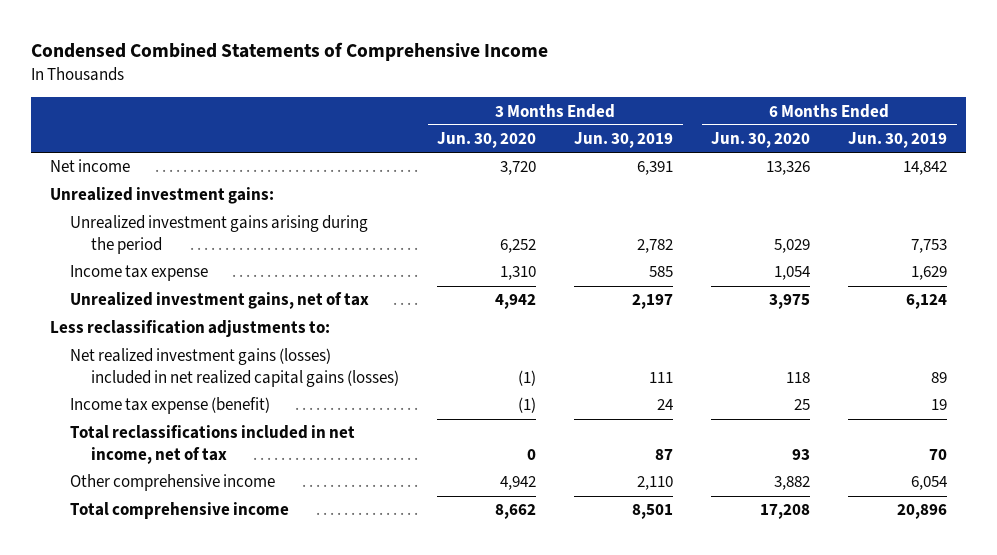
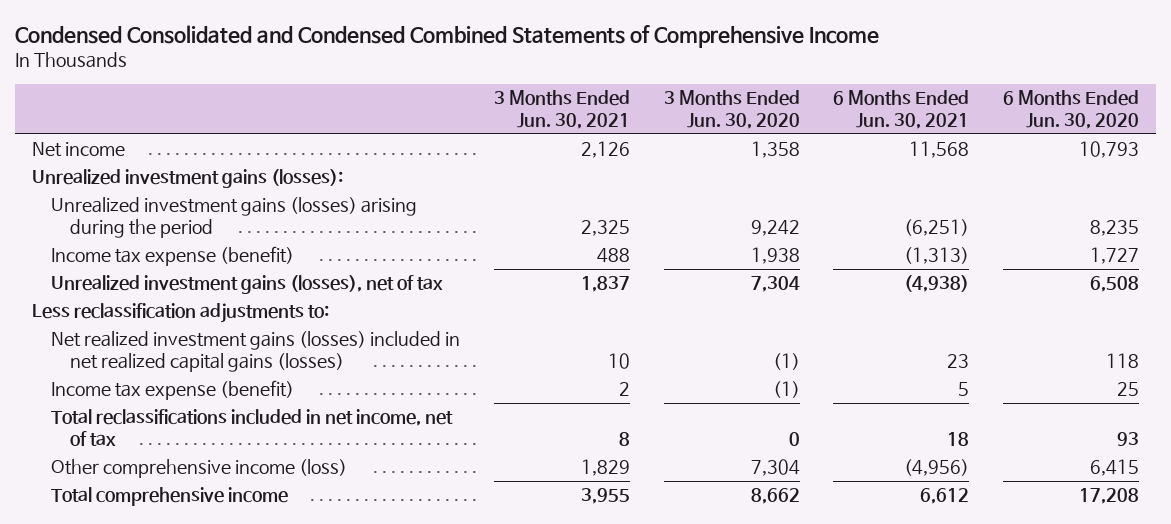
- Condensed Combined Statements of Comprehensive Income
+ Condensed Consolidated and Condensed Combined Statements of Comprehensive Income
- | 3 Months Ended Jun. 30, 2020 | 3 Months Ended Jun. 30, 2019 | 6 Months Ended Jun. 30, 2020 | 6 Months Ended Jun. 30, 2019
+ | 3 Months Ended Jun. 30, 2021 | 3 Months Ended Jun. 30, 2020 | 6 Months Ended Jun. 30, 2021 | 6 Months Ended Jun. 30, 2020
- Net income | 3,720 | 6,391 | 13,326 | 14,842
- Unrealized investment gains:
- Unrealized investment gains arising during the period | 6,252 | 2,782 | 5,029 | 7,753
- Income tax expense | 1,310 | 585 | 1,054 | 1,629
- Unrealized investment gains, net of tax | 4,942 | 2,197 | 3,975 | 6,124
+ Net income | 2,126 | 1,358 | 11,568 | 10,793
+ Unrealized investment gains (losses):
+ Unrealized investment gains (losses) arising during the period | 2,325 | 9,242 | (6,251) | 8,235
+ Income tax expense (benefit) | 488 | 1,938 | (1,313) | 1,727
+ Unrealized investment gains (losses), net of tax | 1,837 | 7,304 | (4,938) | 6,508
- Other comprehensive income | 4,942 | 2,110 | 3,882 | 6,054
+ Other comprehensive income (loss) | 1,829 | 7,304 | (4,956) | 6,415

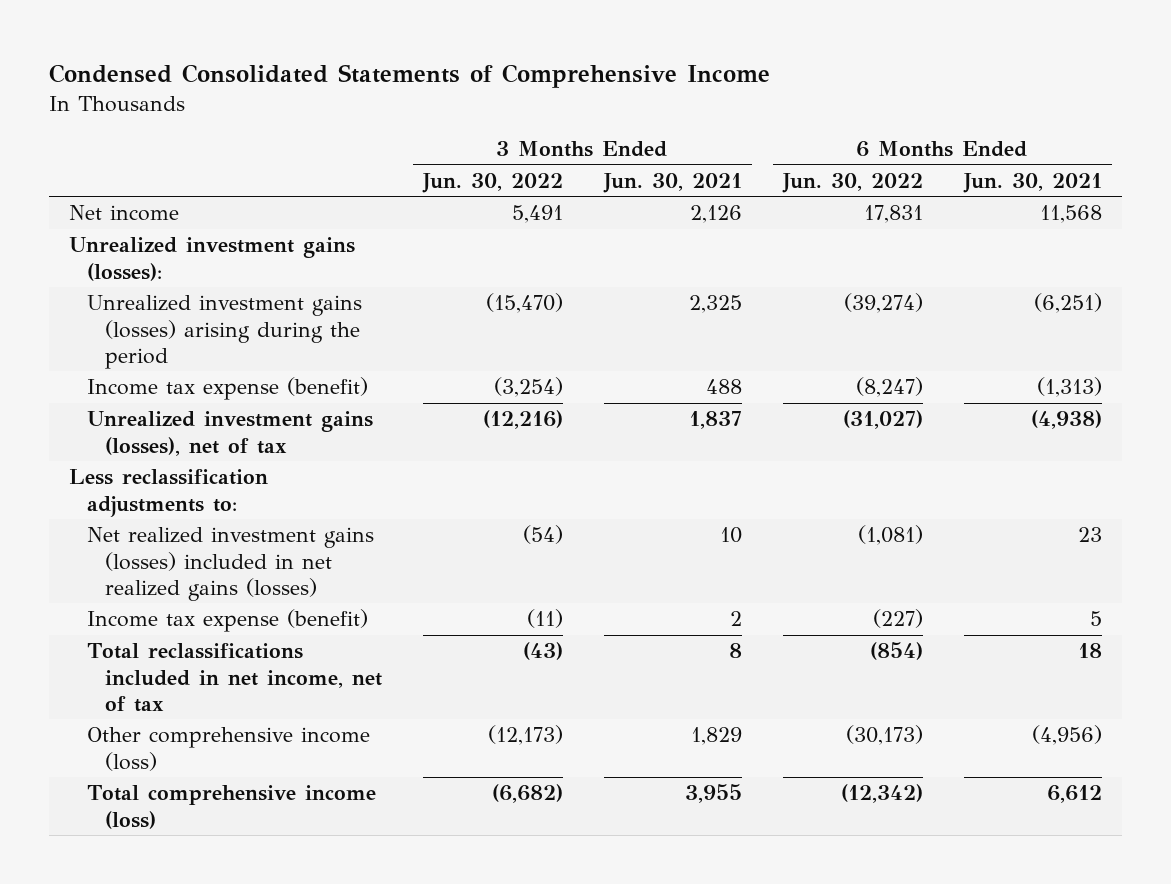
- Condensed Consolidated and Condensed Combined Statements of Comprehensive Income
+ Condensed Consolidated Statements of Comprehensive Income
- | 3 Months Ended Jun. 30, 2021 | 3 Months Ended Jun. 30, 2020 | 6 Months Ended Jun. 30, 2021 | 6 Months Ended Jun. 30, 2020
+ | 3 Months Ended Jun. 30, 2022 | 3 Months Ended Jun. 30, 2021 | 6 Months Ended Jun. 30, 2022 | 6 Months Ended Jun. 30, 2021
- Net realized investment gains (losses) included in net realized capital gains (losses) | 10 | (1) | 23 | 118
+ Net realized investment gains (losses) included in net realized gains (losses) | (54) | 10 | (1,081) | 23
- Total comprehensive income | 3,955 | 8,662 | 6,612 | 17,208
+ Total comprehensive income (loss) | (6,682) | 3,955 | (12,342) | 6,612

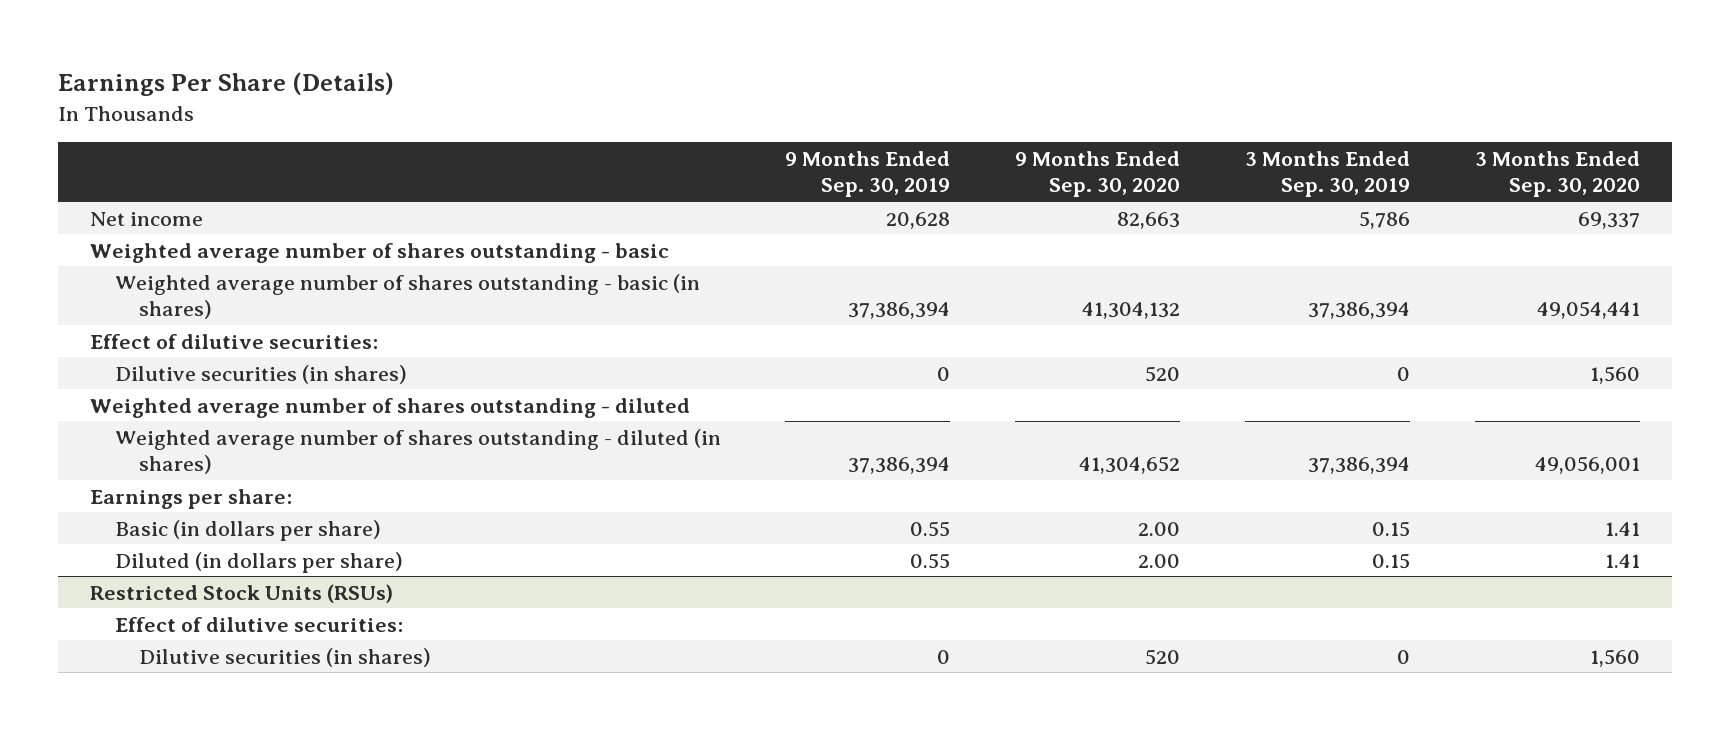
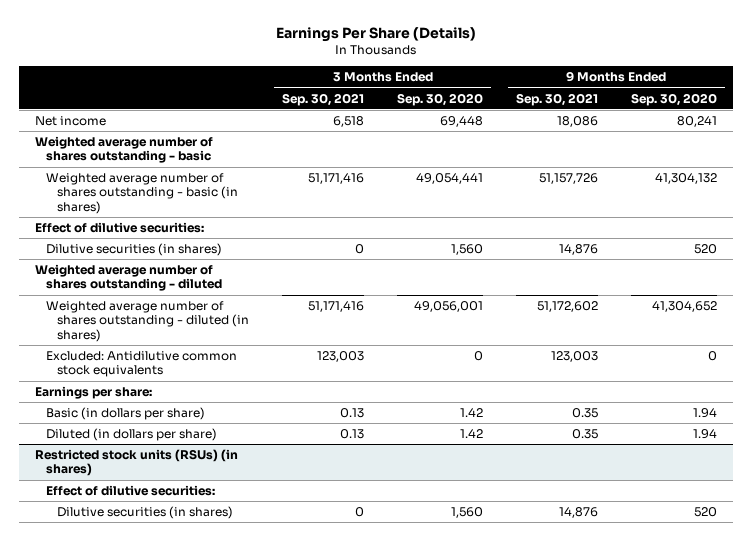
- | 9 Months Ended Sep. 30, 2019 | 9 Months Ended Sep. 30, 2020 | 3 Months Ended Sep. 30, 2019 | 3 Months Ended Sep. 30, 2020
+ | 3 Months Ended Sep. 30, 2021 | 3 Months Ended Sep. 30, 2020 | 9 Months Ended Sep. 30, 2021 | 9 Months Ended Sep. 30, 2020
- Net income | 20,628 | 82,663 | 5,786 | 69,337
+ Net income | 6,518 | 69,448 | 18,086 | 80,241
+ Excluded: Antidilutive common stock equivalents | 123,003 | 0 | 123,003 | 0
- Basic (in dollars per share) | 0.55 | 2.00 | 0.15 | 1.41
- Diluted (in dollars per share) | 0.55 | 2.00 | 0.15 | 1.41
- Restricted Stock Units (RSUs)
+ Basic (in dollars per share) | 0.13 | 1.42 | 0.35 | 1.94
+ Diluted (in dollars per share) | 0.13 | 1.42 | 0.35 | 1.94
+ Restricted stock units (RSUs) (in shares)

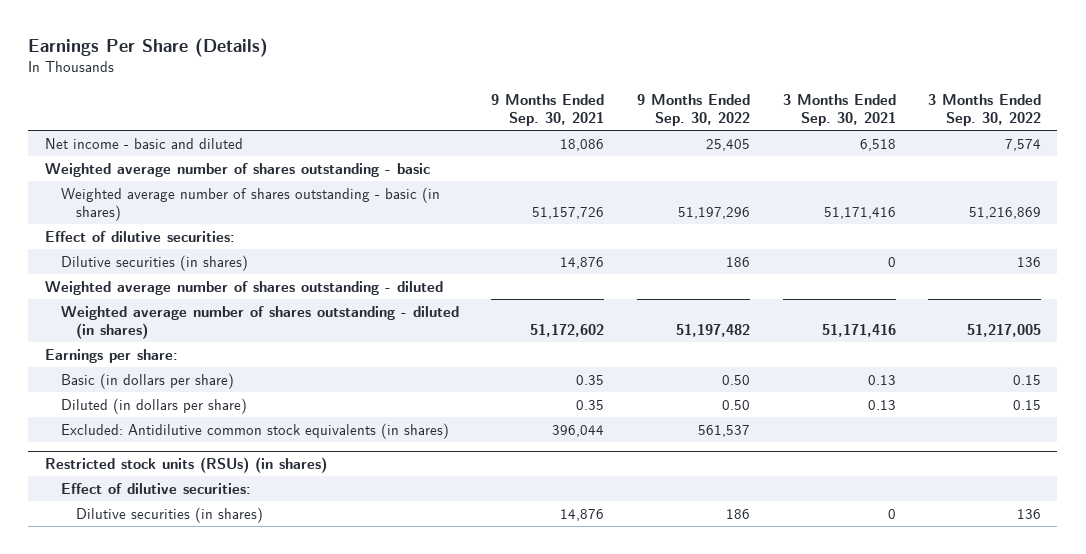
- | 3 Months Ended Sep. 30, 2021 | 3 Months Ended Sep. 30, 2020 | 9 Months Ended Sep. 30, 2021 | 9 Months Ended Sep. 30, 2020
+ | 9 Months Ended Sep. 30, 2021 | 9 Months Ended Sep. 30, 2022 | 3 Months Ended Sep. 30, 2021 | 3 Months Ended Sep. 30, 2022
- Net income | 6,518 | 69,448 | 18,086 | 80,241
+ Net income - basic and diluted | 18,086 | 25,405 | 6,518 | 7,574
- Excluded: Antidilutive common stock equivalents | 123,003 | 0 | 123,003 | 0
+ Excluded: Antidilutive common stock equivalents (in shares) | 396,044 | 561,537 | |

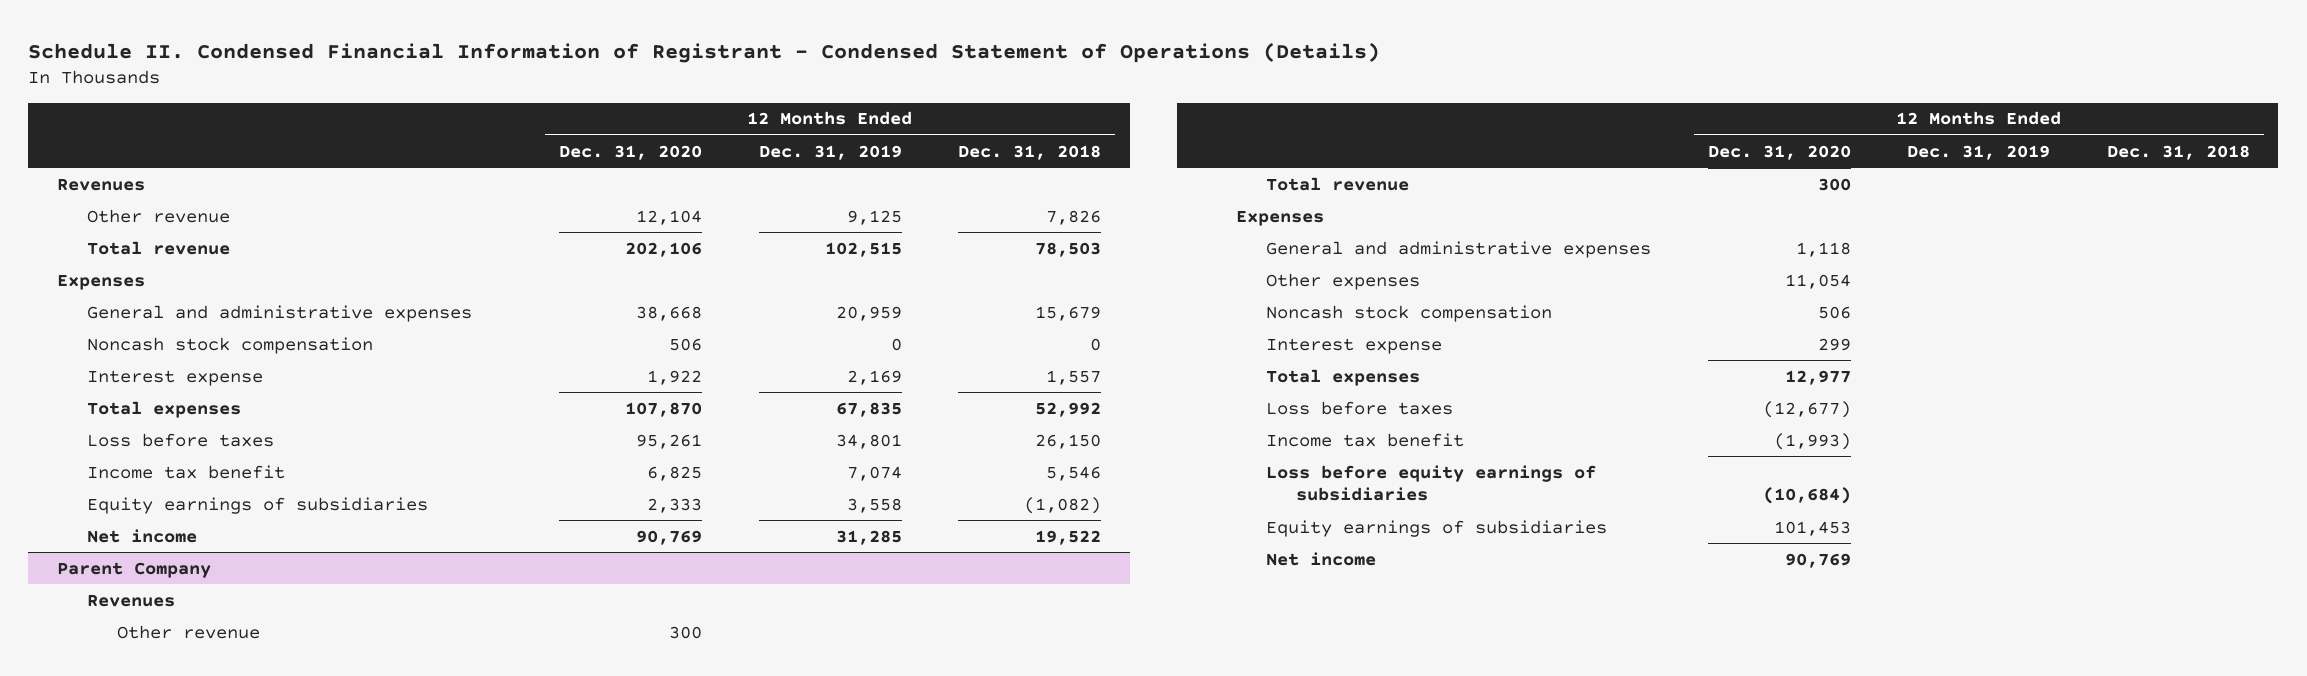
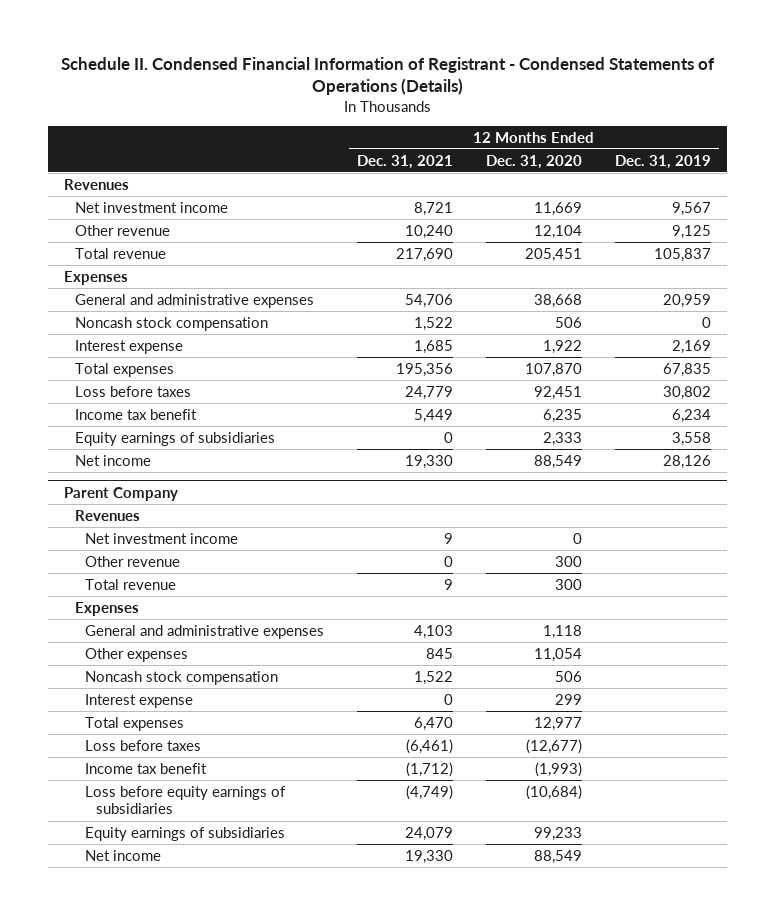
- Schedule II. Condensed Financial Information of Registrant - Condensed Statement of Operations (Details)
+ Schedule II. Condensed Financial Information of Registrant - Condensed Statements of Operations (Details)
- | 12 Months Ended Dec. 31, 2020 | 12 Months Ended Dec. 31, 2019 | 12 Months Ended Dec. 31, 2018
+ | 12 Months Ended Dec. 31, 2021 | 12 Months Ended Dec. 31, 2020 | 12 Months Ended Dec. 31, 2019
+ Net investment income | 8,721 | 11,669 | 9,567
- Total revenue | 202,106 | 102,515 | 78,503
+ Total revenue | 217,690 | 205,451 | 105,837
- Loss before taxes | 95,261 | 34,801 | 26,150
- Income tax benefit | 6,825 | 7,074 | 5,546
+ Loss before taxes | 24,779 | 92,451 | 30,802
+ Income tax benefit | 5,449 | 6,235 | 6,234
- Net income | 90,769 | 31,285 | 19,522
+ Net income | 19,330 | 88,549 | 28,126
@ Parent Company
+ Net investment income | 9 | 0 |
- Equity earnings of subsidiaries | 101,453 | |
- Net income | 90,769 | |
+ Equity earnings of subsidiaries | 24,079 | 99,233 |
+ Net income | 19,330 | 88,549 |

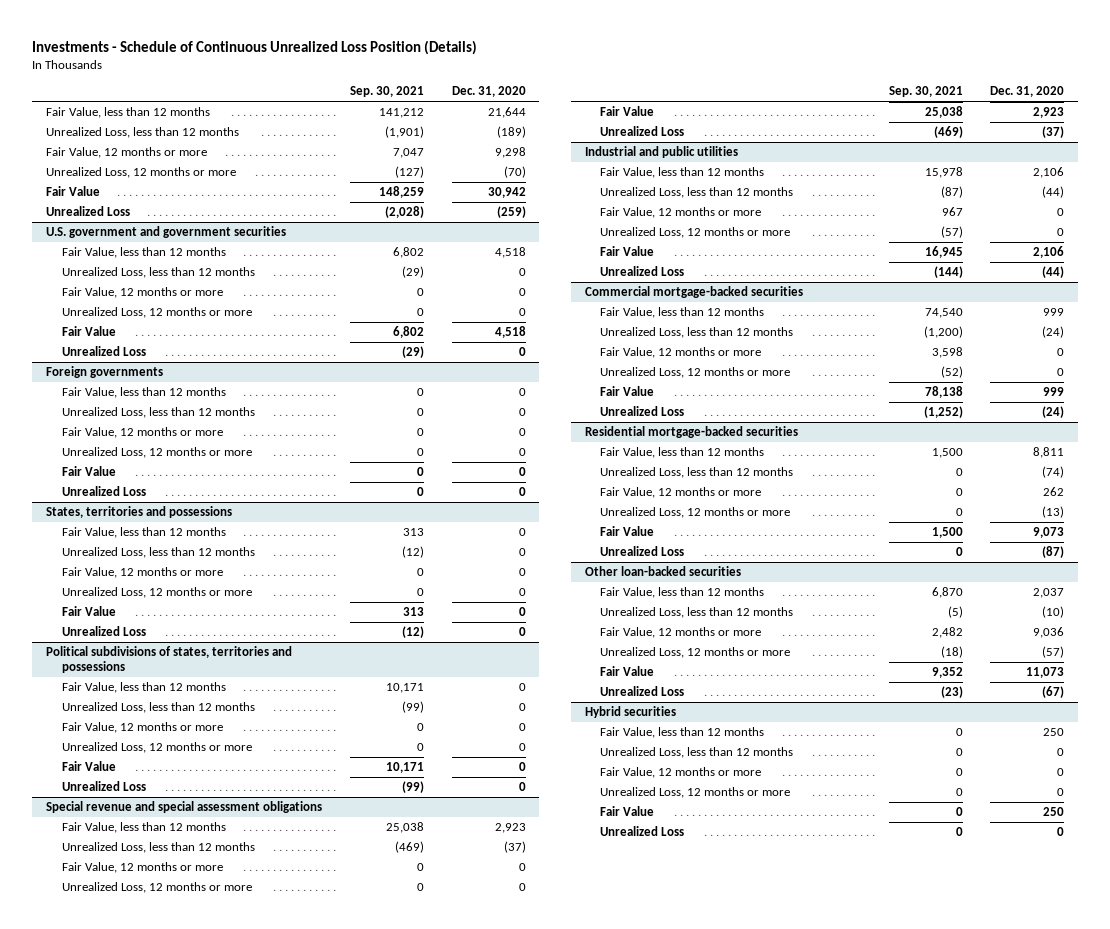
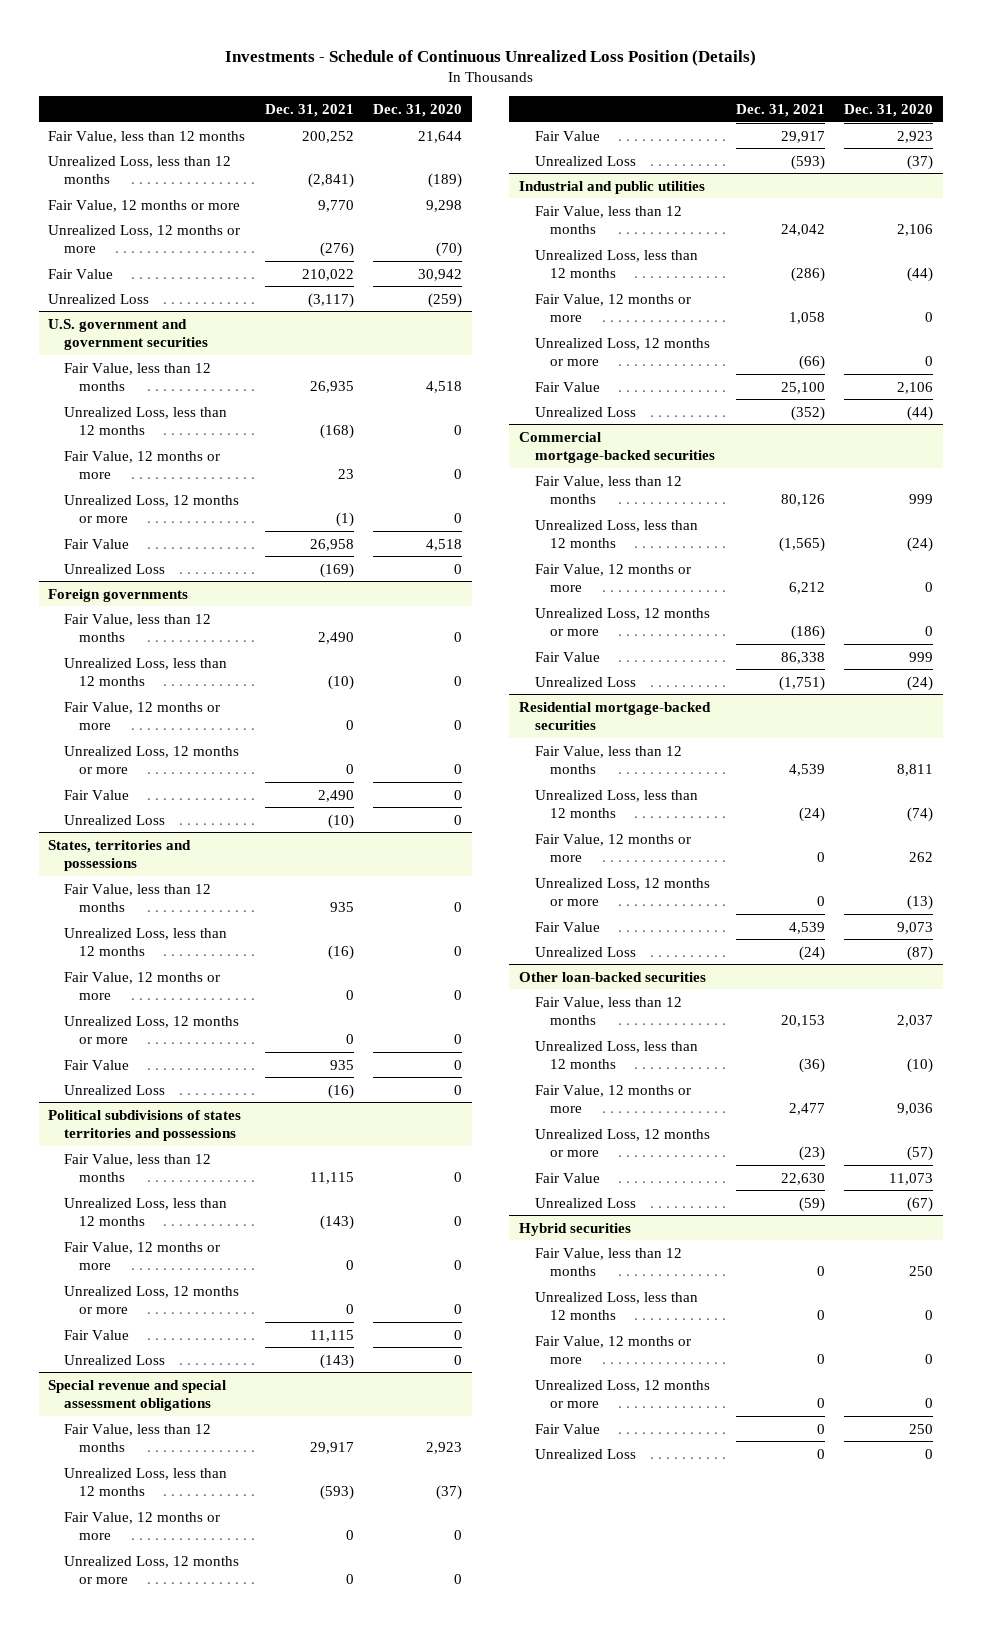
- | Sep. 30, 2021 | Dec. 31, 2020
+ | Dec. 31, 2021 | Dec. 31, 2020
- Political subdivisions of states, territories and possessions
+ Political subdivisions of states territories and possessions

